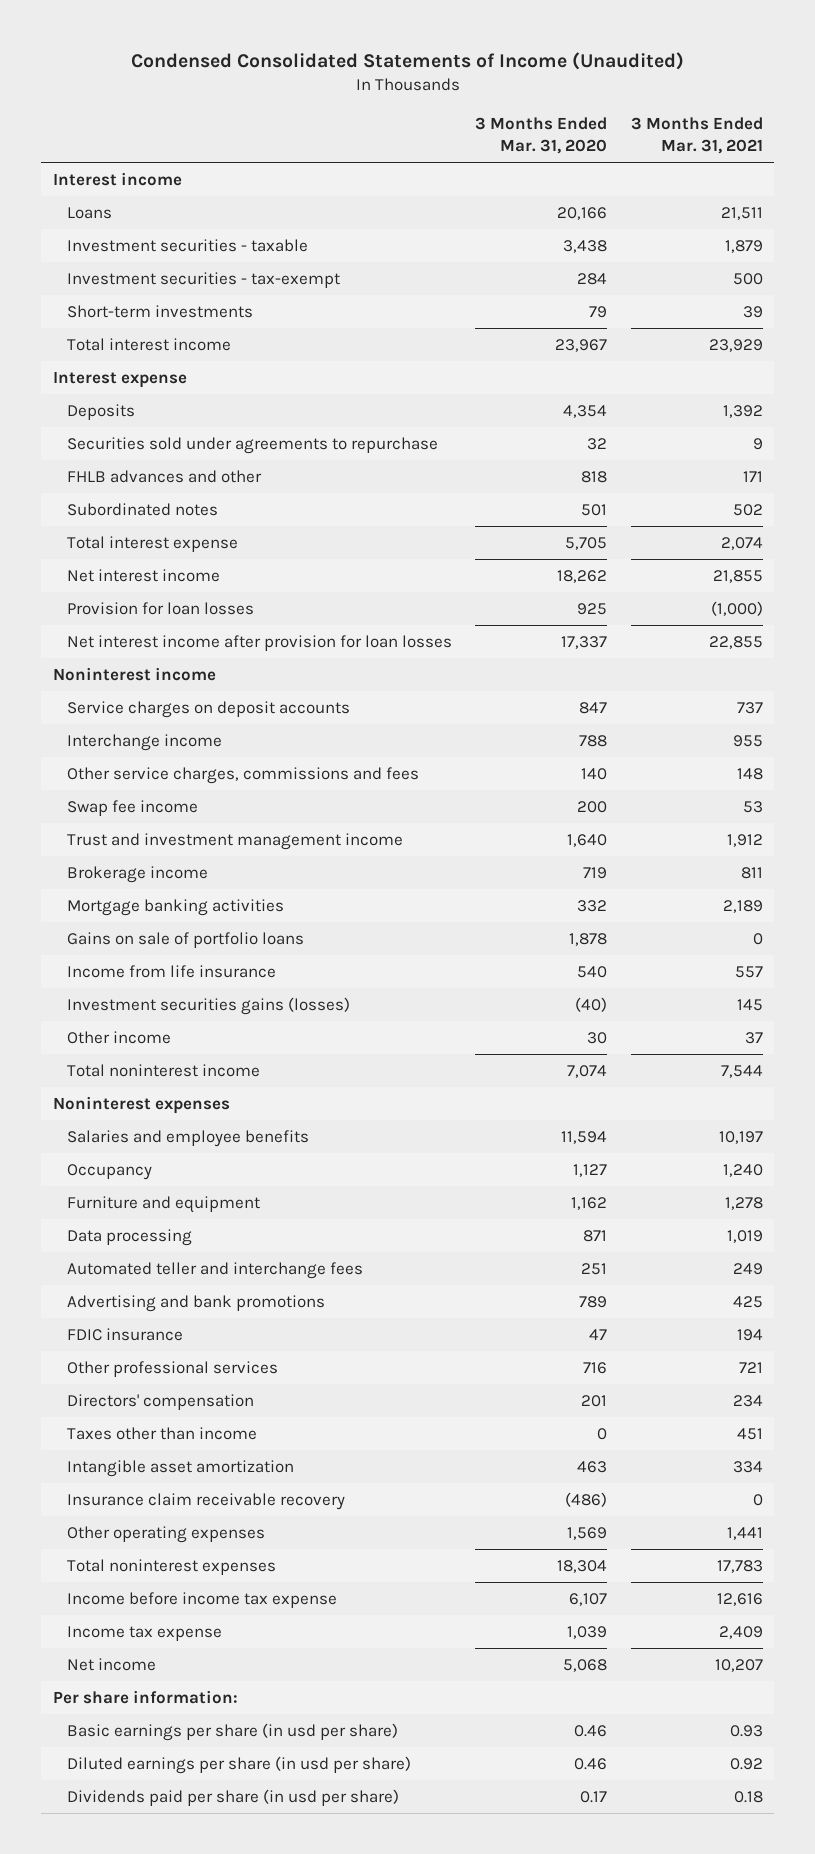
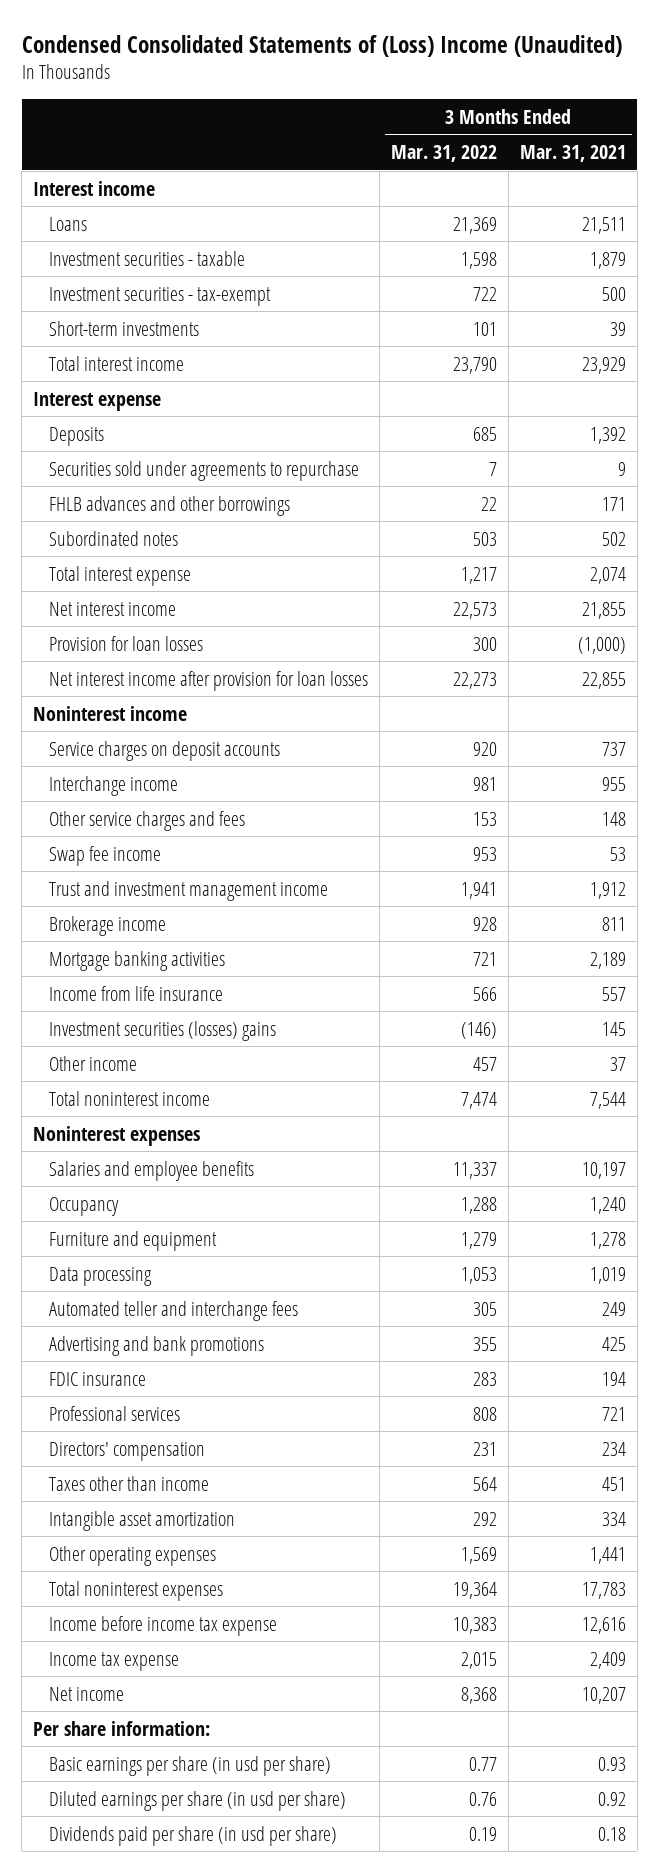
- Condensed Consolidated Statements of Income (Unaudited)
+ Condensed Consolidated Statements of (Loss) Income (Unaudited)
- | 3 Months Ended Mar. 31, 2020 | 3 Months Ended Mar. 31, 2021
+ | 3 Months Ended Mar. 31, 2022 | 3 Months Ended Mar. 31, 2021
- FHLB advances and other | 818 | 171
+ FHLB advances and other borrowings | 22 | 171
- Other service charges, commissions and fees | 140 | 148
+ Other service charges and fees | 153 | 148
- Gains on sale of portfolio loans | 1,878 | 0
- Investment securities gains (losses) | (40) | 145
+ Investment securities (losses) gains | (146) | 145
- Other professional services | 716 | 721
+ Professional services | 808 | 721
- Insurance claim receivable recovery | (486) | 0

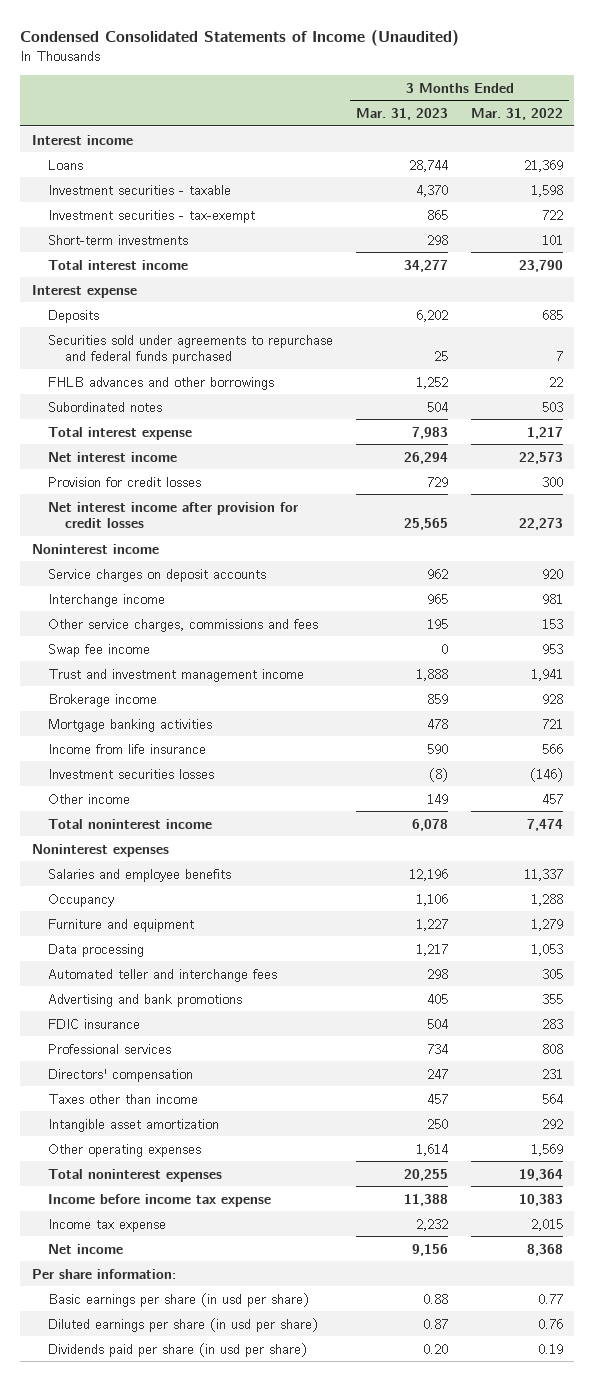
- Condensed Consolidated Statements of (Loss) Income (Unaudited)
+ Condensed Consolidated Statements of Income (Unaudited)
- | 3 Months Ended Mar. 31, 2022 | 3 Months Ended Mar. 31, 2021
+ | 3 Months Ended Mar. 31, 2023 | 3 Months Ended Mar. 31, 2022
- Securities sold under agreements to repurchase | 7 | 9
+ Securities sold under agreements to repurchase and federal funds purchased | 25 | 7
- Provision for loan losses | 300 | (1,000)
- Net interest income after provision for loan losses | 22,273 | 22,855
+ Provision for credit losses | 729 | 300
+ Net interest income after provision for credit losses | 25,565 | 22,273
- Other service charges and fees | 153 | 148
+ Other service charges, commissions and fees | 195 | 153
- Investment securities (losses) gains | (146) | 145
+ Investment securities losses | (8) | (146)

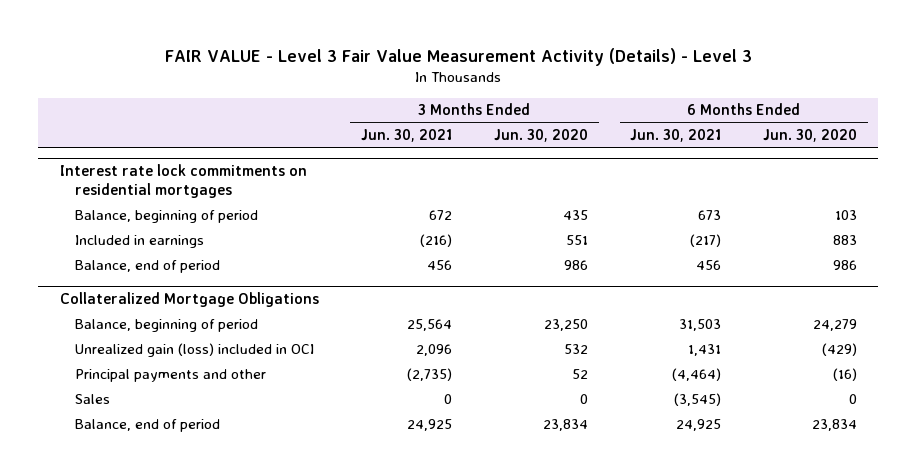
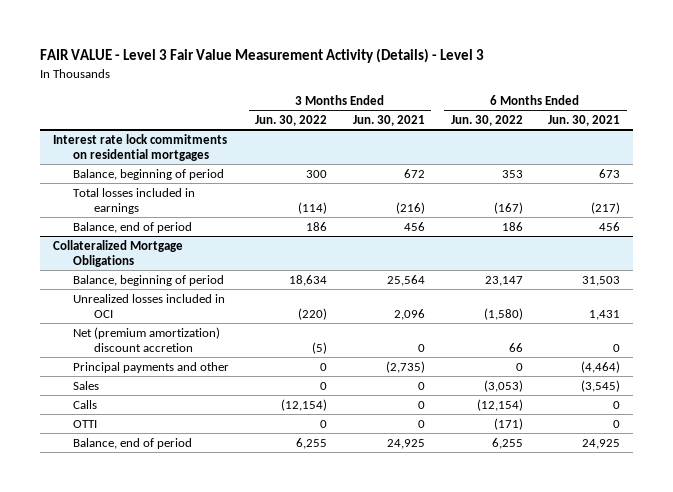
- | 3 Months Ended Jun. 30, 2021 | 3 Months Ended Jun. 30, 2020 | 6 Months Ended Jun. 30, 2021 | 6 Months Ended Jun. 30, 2020
+ | 3 Months Ended Jun. 30, 2022 | 3 Months Ended Jun. 30, 2021 | 6 Months Ended Jun. 30, 2022 | 6 Months Ended Jun. 30, 2021
@ Interest rate lock commitments on residential mortgages
- Included in earnings | (216) | 551 | (217) | 883
+ Total losses included in earnings | (114) | (216) | (167) | (217)
@ Collateralized Mortgage Obligations
- Unrealized gain (loss) included in OCI | 2,096 | 532 | 1,431 | (429)
+ Unrealized losses included in OCI | (220) | 2,096 | (1,580) | 1,431
+ Net (premium amortization) discount accretion | (5) | 0 | 66 | 0
+ Calls | (12,154) | 0 | (12,154) | 0
+ OTTI | 0 | 0 | (171) | 0

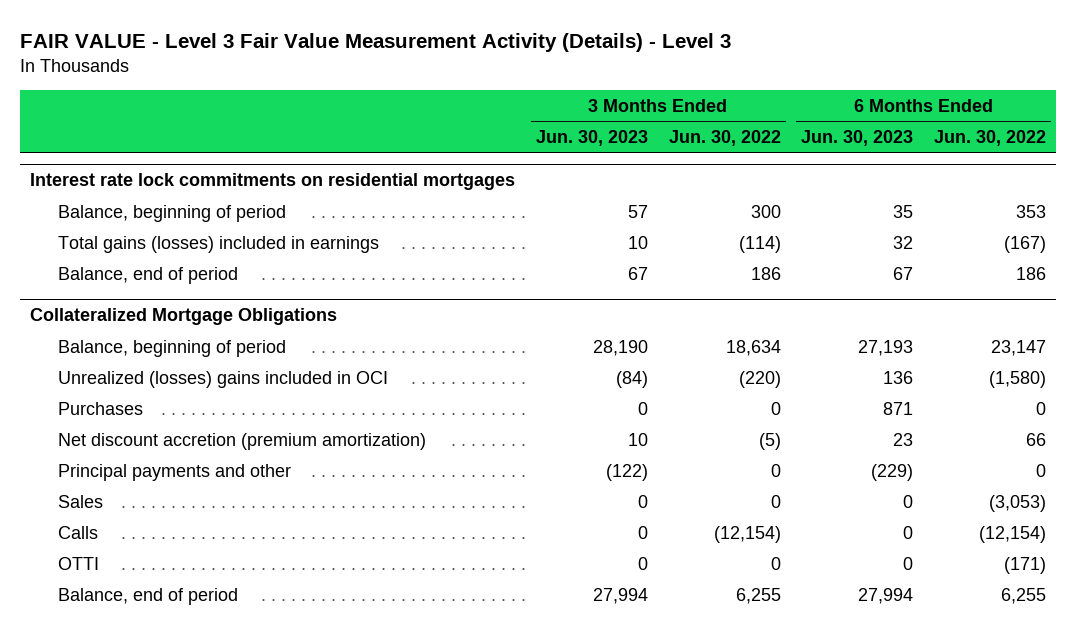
- | 3 Months Ended Jun. 30, 2022 | 3 Months Ended Jun. 30, 2021 | 6 Months Ended Jun. 30, 2022 | 6 Months Ended Jun. 30, 2021
+ | 3 Months Ended Jun. 30, 2023 | 3 Months Ended Jun. 30, 2022 | 6 Months Ended Jun. 30, 2023 | 6 Months Ended Jun. 30, 2022
@ Interest rate lock commitments on residential mortgages
- Total losses included in earnings | (114) | (216) | (167) | (217)
+ Total gains (losses) included in earnings | 10 | (114) | 32 | (167)
@ Collateralized Mortgage Obligations
- Unrealized losses included in OCI | (220) | 2,096 | (1,580) | 1,431
- Net (premium amortization) discount accretion | (5) | 0 | 66 | 0
+ Unrealized (losses) gains included in OCI | (84) | (220) | 136 | (1,580)
+ Purchases | 0 | 0 | 871 | 0
+ Net discount accretion (premium amortization) | 10 | (5) | 23 | 66

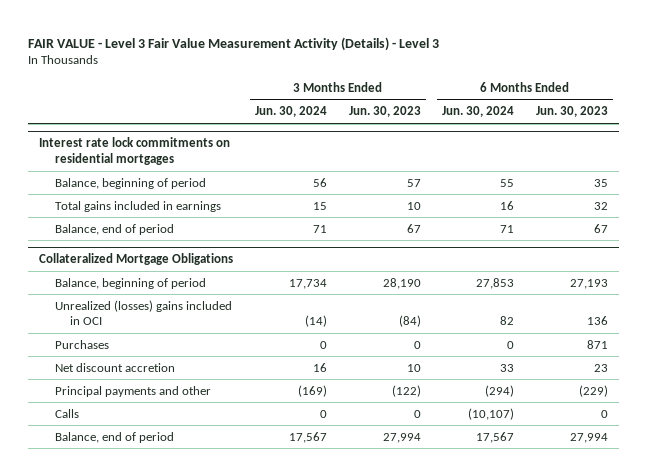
- | 3 Months Ended Jun. 30, 2023 | 3 Months Ended Jun. 30, 2022 | 6 Months Ended Jun. 30, 2023 | 6 Months Ended Jun. 30, 2022
+ | 3 Months Ended Jun. 30, 2024 | 3 Months Ended Jun. 30, 2023 | 6 Months Ended Jun. 30, 2024 | 6 Months Ended Jun. 30, 2023
@ Interest rate lock commitments on residential mortgages
- Total gains (losses) included in earnings | 10 | (114) | 32 | (167)
+ Total gains included in earnings | 15 | 10 | 16 | 32
@ Collateralized Mortgage Obligations
- Net discount accretion (premium amortization) | 10 | (5) | 23 | 66
+ Net discount accretion | 16 | 10 | 33 | 23
- Sales | 0 | 0 | 0 | (3,053)
- OTTI | 0 | 0 | 0 | (171)

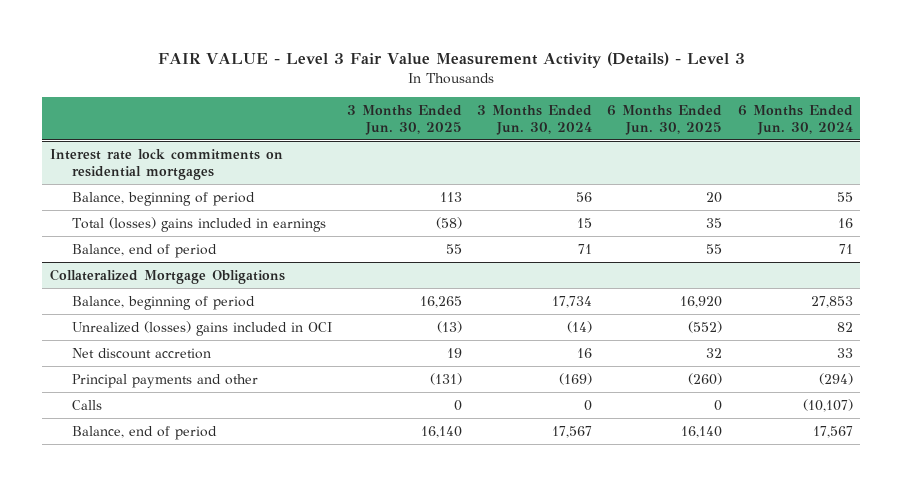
- | 3 Months Ended Jun. 30, 2024 | 3 Months Ended Jun. 30, 2023 | 6 Months Ended Jun. 30, 2024 | 6 Months Ended Jun. 30, 2023
+ | 3 Months Ended Jun. 30, 2025 | 3 Months Ended Jun. 30, 2024 | 6 Months Ended Jun. 30, 2025 | 6 Months Ended Jun. 30, 2024
@ Interest rate lock commitments on residential mortgages
- Total gains included in earnings | 15 | 10 | 16 | 32
+ Total (losses) gains included in earnings | (58) | 15 | 35 | 16
@ Collateralized Mortgage Obligations
- Purchases | 0 | 0 | 0 | 871

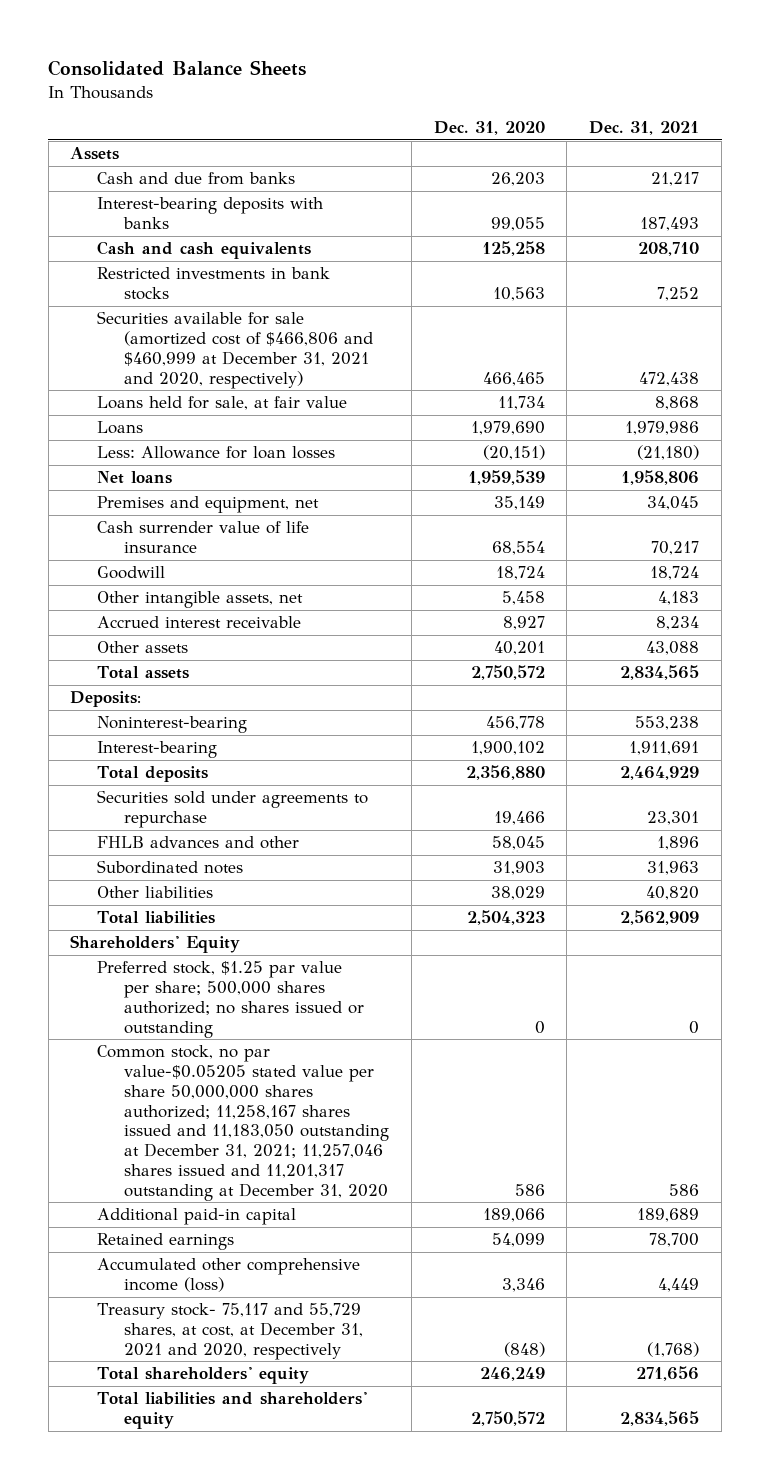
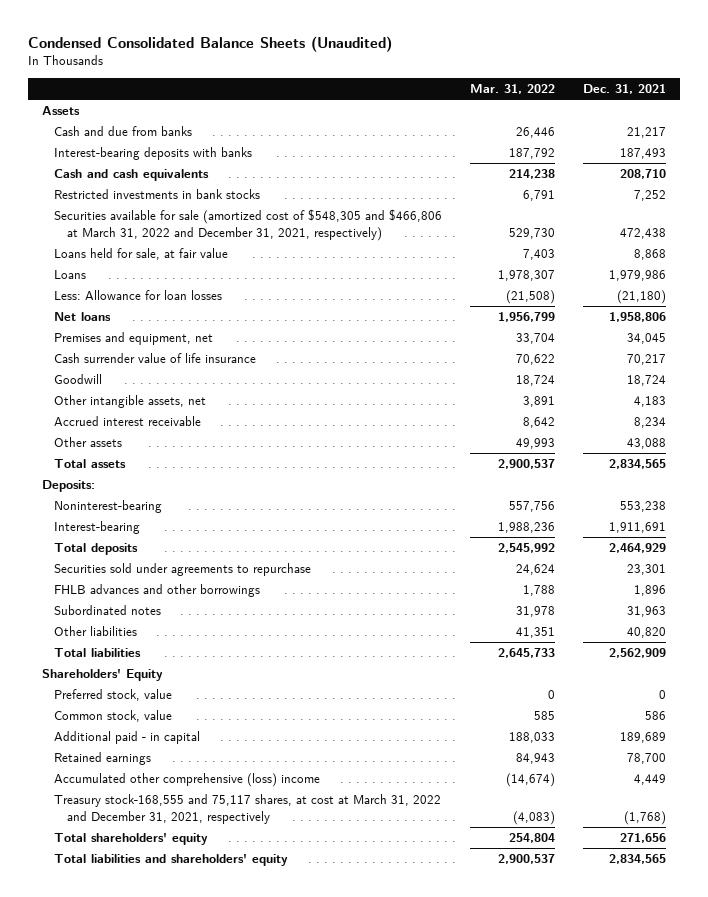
- Consolidated Balance Sheets
+ Condensed Consolidated Balance Sheets (Unaudited)
- | Dec. 31, 2020 | Dec. 31, 2021
+ | Mar. 31, 2022 | Dec. 31, 2021
- Securities available for sale (amortized cost of $466,806 and $460,999 at December 31, 2021 and 2020, respectively) | 466,465 | 472,438
+ Securities available for sale (amortized cost of $548,305 and $466,806 at March 31, 2022 and December 31, 2021, respectively) | 529,730 | 472,438
- FHLB advances and other | 58,045 | 1,896
+ FHLB advances and other borrowings | 1,788 | 1,896
- Preferred stock, $1.25 par value per share; 500,000 shares authorized; no shares issued or outstanding | 0 | 0
- Common stock, no par value-$0.05205 stated value per share 50,000,000 shares authorized; 11,258,167 shares issued and 11,183,050 outstanding at December 31, 2021; 11,257,046 shares issued and 11,201,317 outstanding at December 31, 2020 | 586 | 586
- Additional paid-in capital | 189,066 | 189,689
+ Preferred stock, value | 0 | 0
+ Common stock, value | 585 | 586
+ Additional paid - in capital | 188,033 | 189,689
- Accumulated other comprehensive income (loss) | 3,346 | 4,449
- Treasury stock- 75,117 and 55,729 shares, at cost, at December 31, 2021 and 2020, respectively | (848) | (1,768)
+ Accumulated other comprehensive (loss) income | (14,674) | 4,449
+ Treasury stock-168,555 and 75,117 shares, at cost at March 31, 2022 and December 31, 2021, respectively | (4,083) | (1,768)

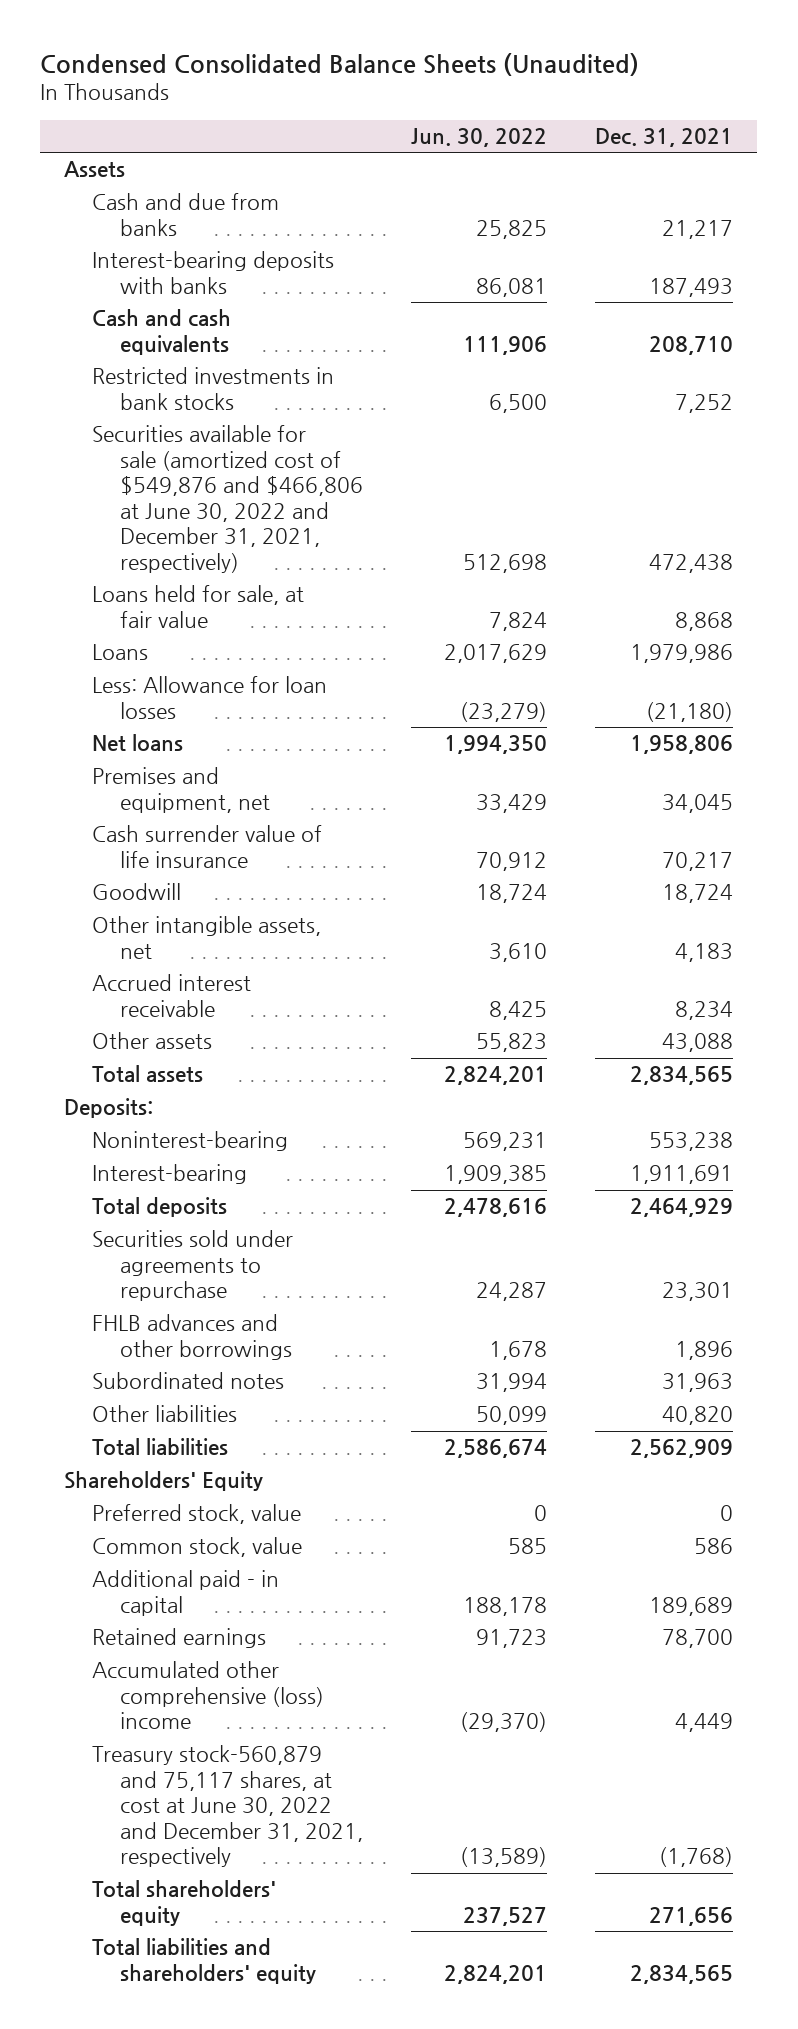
- | Mar. 31, 2022 | Dec. 31, 2021
+ | Jun. 30, 2022 | Dec. 31, 2021
- Securities available for sale (amortized cost of $548,305 and $466,806 at March 31, 2022 and December 31, 2021, respectively) | 529,730 | 472,438
+ Securities available for sale (amortized cost of $549,876 and $466,806 at June 30, 2022 and December 31, 2021, respectively) | 512,698 | 472,438
- Treasury stock-168,555 and 75,117 shares, at cost at March 31, 2022 and December 31, 2021, respectively | (4,083) | (1,768)
+ Treasury stock-560,879 and 75,117 shares, at cost at June 30, 2022 and December 31, 2021, respectively | (13,589) | (1,768)

